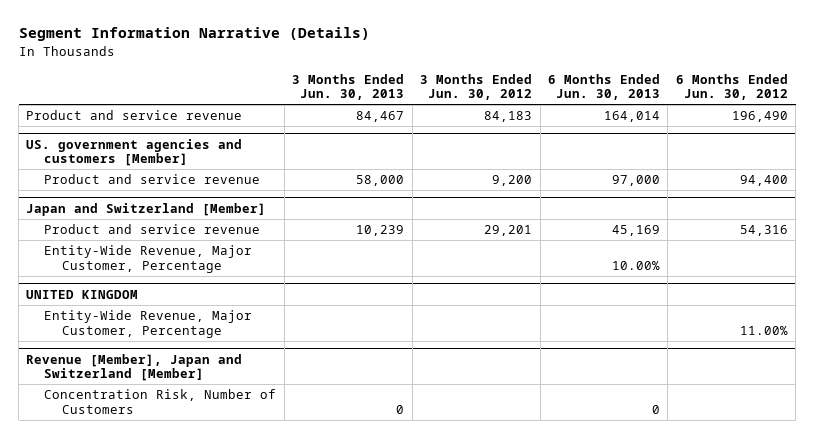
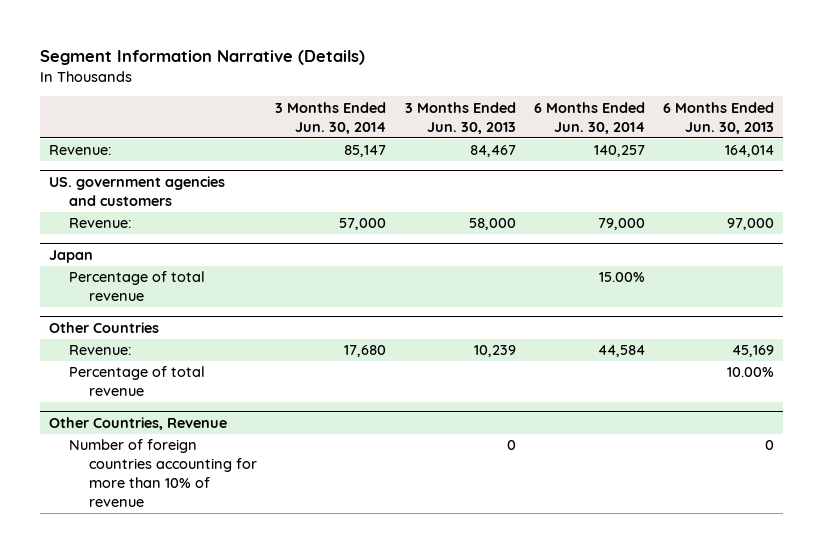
- | 3 Months Ended Jun. 30, 2013 | 3 Months Ended Jun. 30, 2012 | 6 Months Ended Jun. 30, 2013 | 6 Months Ended Jun. 30, 2012
+ | 3 Months Ended Jun. 30, 2014 | 3 Months Ended Jun. 30, 2013 | 6 Months Ended Jun. 30, 2014 | 6 Months Ended Jun. 30, 2013
- Product and service revenue | 84,467 | 84,183 | 164,014 | 196,490
- US. government agencies and customers [Member]
- Product and service revenue | 58,000 | 9,200 | 97,000 | 94,400
- Japan and Switzerland [Member]
- Product and service revenue | 10,239 | 29,201 | 45,169 | 54,316
- Entity-Wide Revenue, Major Customer, Percentage | | | 10.00% |
- UNITED KINGDOM
- Entity-Wide Revenue, Major Customer, Percentage | | | | 11.00%
- Revenue [Member], Japan and Switzerland [Member]
- Concentration Risk, Number of Customers | 0 | | 0 |
+ Revenue: | 85,147 | 84,467 | 140,257 | 164,014
+ US. government agencies and customers
+ Revenue: | 57,000 | 58,000 | 79,000 | 97,000
+ Japan
+ Percentage of total revenue | | | 15.00% |
+ Other Countries
+ Revenue: | 17,680 | 10,239 | 44,584 | 45,169
+ Percentage of total revenue | | | | 10.00%
+ Other Countries, Revenue
+ Number of foreign countries accounting for more than 10% of revenue | | 0 | | 0

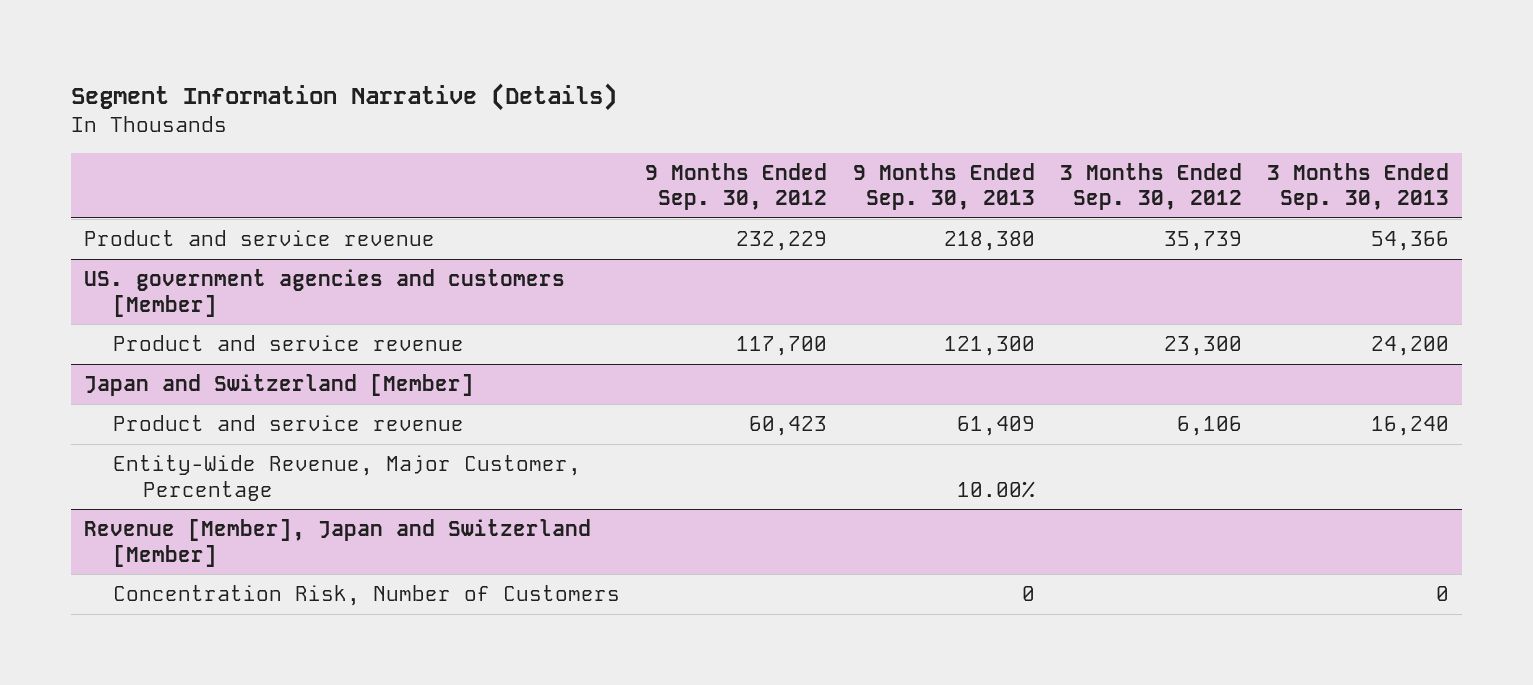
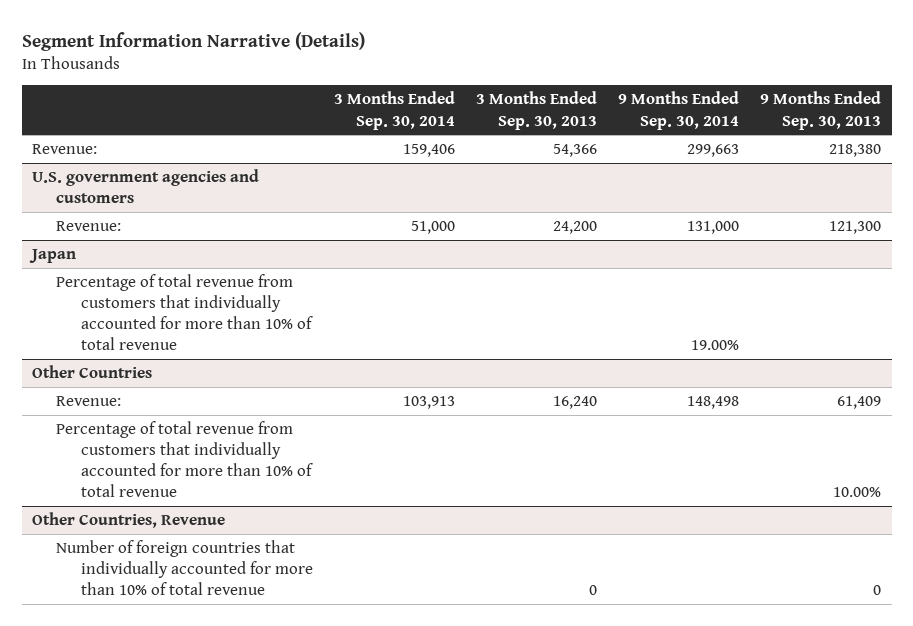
- | 9 Months Ended Sep. 30, 2012 | 9 Months Ended Sep. 30, 2013 | 3 Months Ended Sep. 30, 2012 | 3 Months Ended Sep. 30, 2013
+ | 3 Months Ended Sep. 30, 2014 | 3 Months Ended Sep. 30, 2013 | 9 Months Ended Sep. 30, 2014 | 9 Months Ended Sep. 30, 2013
- Product and service revenue | 232,229 | 218,380 | 35,739 | 54,366
- US. government agencies and customers [Member]
- Product and service revenue | 117,700 | 121,300 | 23,300 | 24,200
- Japan and Switzerland [Member]
- Product and service revenue | 60,423 | 61,409 | 6,106 | 16,240
- Entity-Wide Revenue, Major Customer, Percentage | | 10.00% | |
- Revenue [Member], Japan and Switzerland [Member]
- Concentration Risk, Number of Customers | | 0 | | 0
+ Revenue: | 159,406 | 54,366 | 299,663 | 218,380
+ U.S. government agencies and customers
+ Revenue: | 51,000 | 24,200 | 131,000 | 121,300
+ Japan
+ Percentage of total revenue from customers that individually accounted for more than 10% of total revenue | | | 19.00% |
+ Other Countries
+ Revenue: | 103,913 | 16,240 | 148,498 | 61,409
+ Percentage of total revenue from customers that individually accounted for more than 10% of total revenue | | | | 10.00%
+ Other Countries, Revenue
+ Number of foreign countries that individually accounted for more than 10% of total revenue | | 0 | | 0

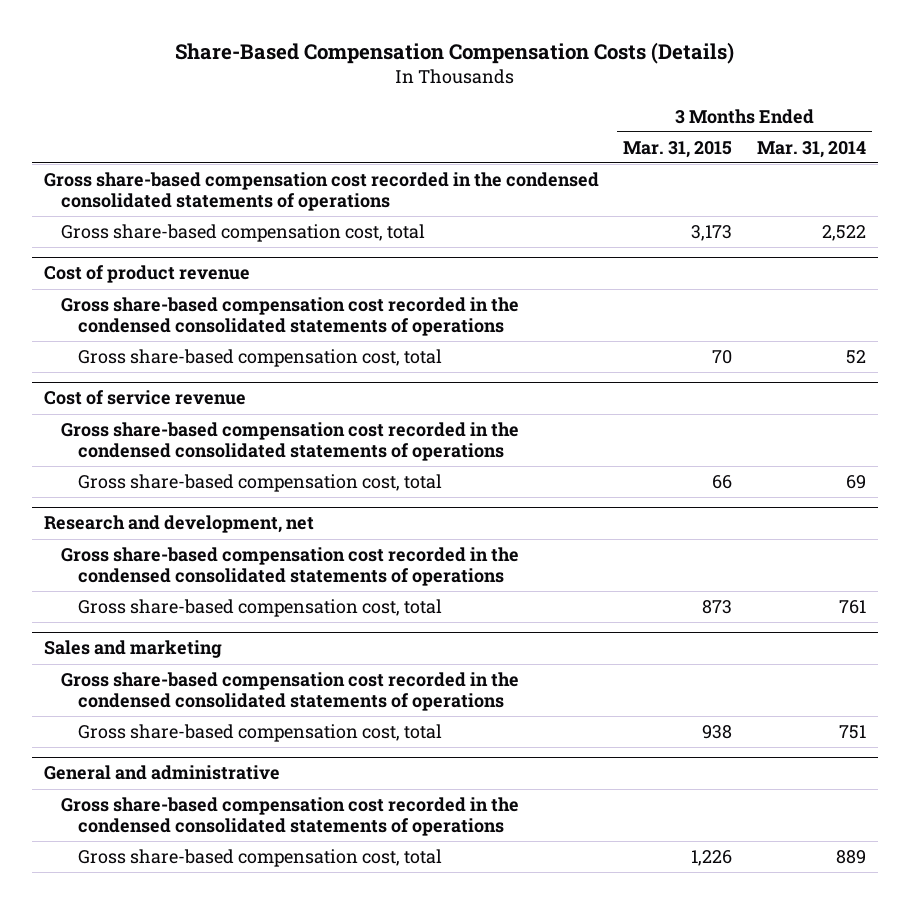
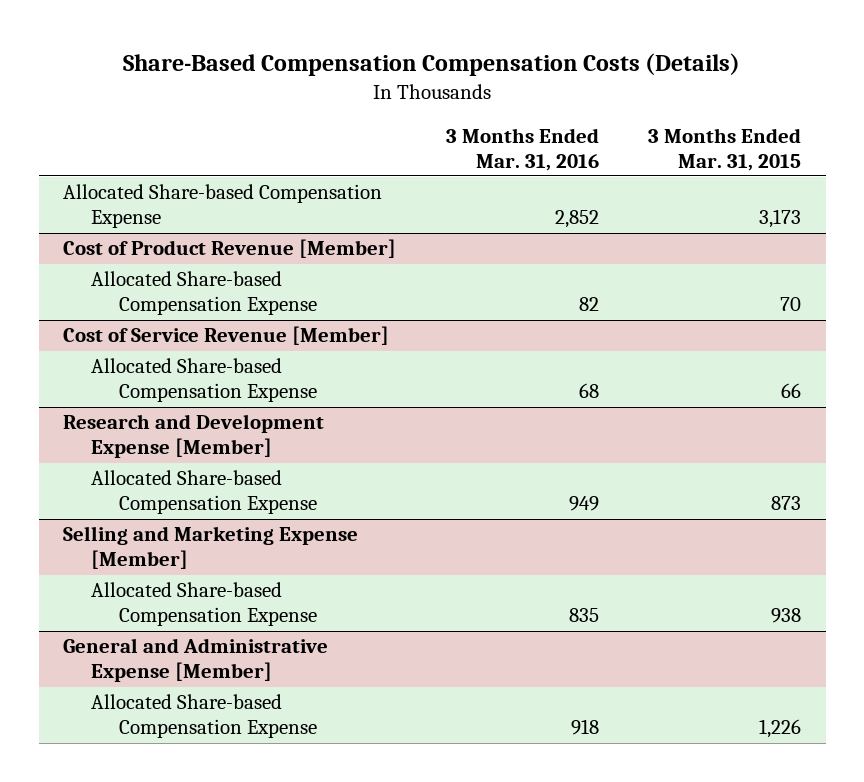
- | 3 Months Ended Mar. 31, 2015 | 3 Months Ended Mar. 31, 2014
+ | 3 Months Ended Mar. 31, 2016 | 3 Months Ended Mar. 31, 2015
- Gross share-based compensation cost recorded in the condensed consolidated statements of operations
- Gross share-based compensation cost, total | 3,173 | 2,522
- Cost of product revenue
- Gross share-based compensation cost recorded in the condensed consolidated statements of operations
- Gross share-based compensation cost, total | 70 | 52
- Cost of service revenue
- Gross share-based compensation cost recorded in the condensed consolidated statements of operations
- Gross share-based compensation cost, total | 66 | 69
- Research and development, net
- Gross share-based compensation cost recorded in the condensed consolidated statements of operations
- Gross share-based compensation cost, total | 873 | 761
- Sales and marketing
- Gross share-based compensation cost recorded in the condensed consolidated statements of operations
- Gross share-based compensation cost, total | 938 | 751
- General and administrative
- Gross share-based compensation cost recorded in the condensed consolidated statements of operations
- Gross share-based compensation cost, total | 1,226 | 889
+ Allocated Share-based Compensation Expense | 2,852 | 3,173
+ Cost of Product Revenue [Member]
+ Allocated Share-based Compensation Expense | 82 | 70
+ Cost of Service Revenue [Member]
+ Allocated Share-based Compensation Expense | 68 | 66
+ Research and Development Expense [Member]
+ Allocated Share-based Compensation Expense | 949 | 873
+ Selling and Marketing Expense [Member]
+ Allocated Share-based Compensation Expense | 835 | 938
+ General and Administrative Expense [Member]
+ Allocated Share-based Compensation Expense | 918 | 1,226

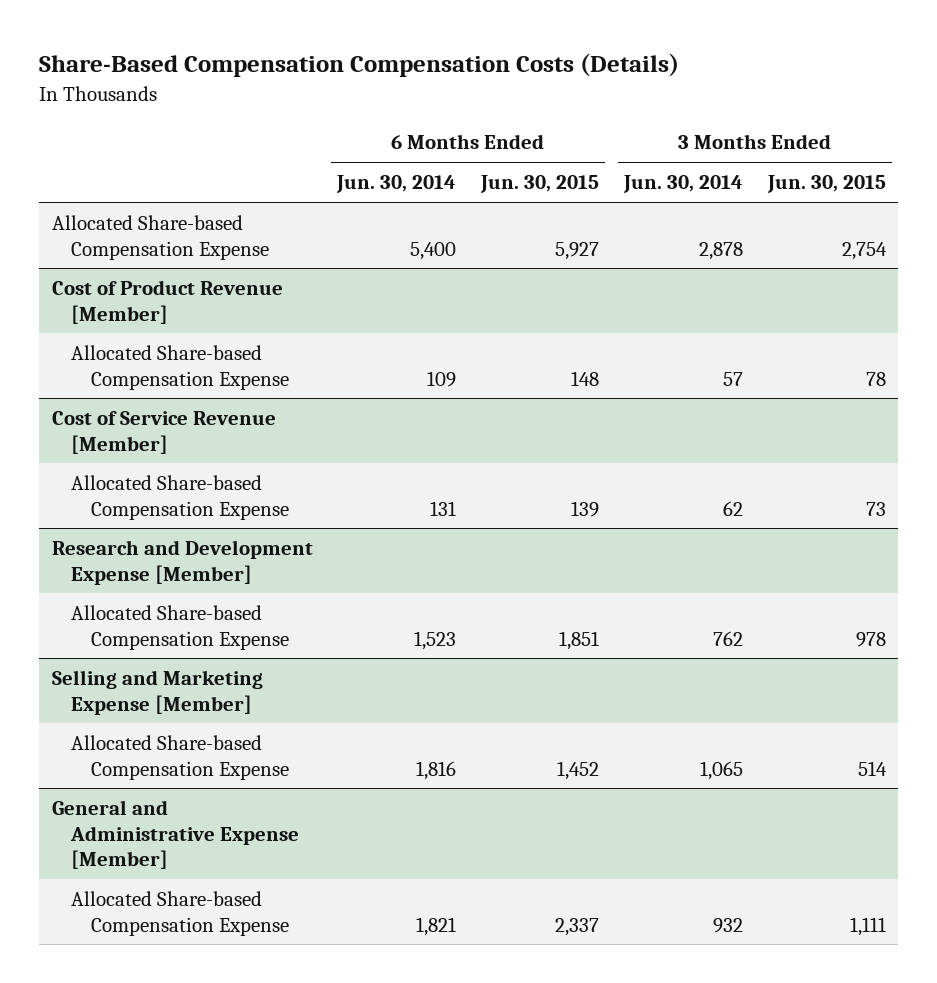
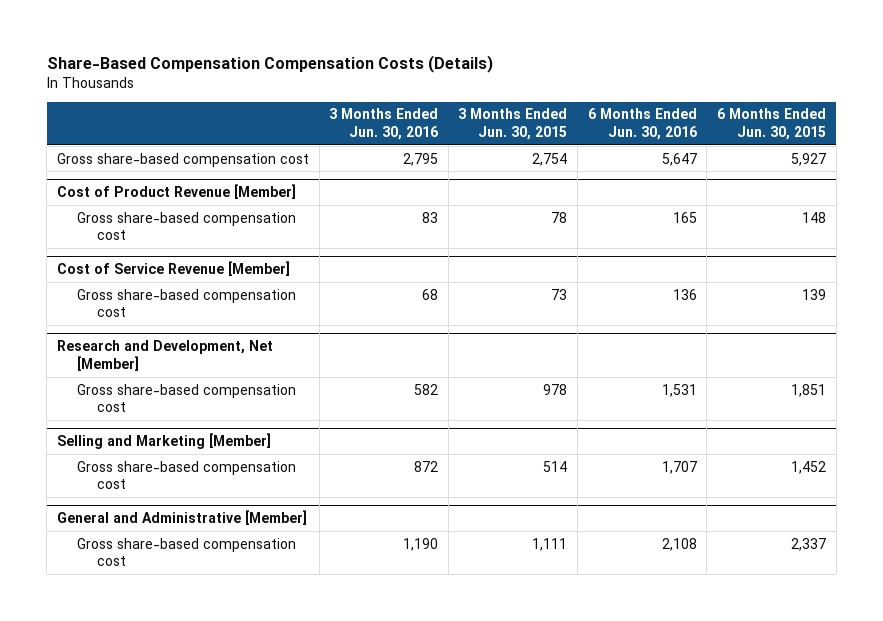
- | 6 Months Ended Jun. 30, 2014 | 6 Months Ended Jun. 30, 2015 | 3 Months Ended Jun. 30, 2014 | 3 Months Ended Jun. 30, 2015
+ | 3 Months Ended Jun. 30, 2016 | 3 Months Ended Jun. 30, 2015 | 6 Months Ended Jun. 30, 2016 | 6 Months Ended Jun. 30, 2015
- Allocated Share-based Compensation Expense | 5,400 | 5,927 | 2,878 | 2,754
+ Gross share-based compensation cost | 2,795 | 2,754 | 5,647 | 5,927
@ Cost of Product Revenue [Member]
- Allocated Share-based Compensation Expense | 109 | 148 | 57 | 78
+ Gross share-based compensation cost | 83 | 78 | 165 | 148
@ Cost of Service Revenue [Member]
- Allocated Share-based Compensation Expense | 131 | 139 | 62 | 73
- Research and Development Expense [Member]
- Allocated Share-based Compensation Expense | 1,523 | 1,851 | 762 | 978
- Selling and Marketing Expense [Member]
- Allocated Share-based Compensation Expense | 1,816 | 1,452 | 1,065 | 514
- General and Administrative Expense [Member]
- Allocated Share-based Compensation Expense | 1,821 | 2,337 | 932 | 1,111
@ Cost of Service Revenue [Member]
+ Gross share-based compensation cost | 68 | 73 | 136 | 139
+ Research and Development, Net [Member]
+ Gross share-based compensation cost | 582 | 978 | 1,531 | 1,851
+ Selling and Marketing [Member]
+ Gross share-based compensation cost | 872 | 514 | 1,707 | 1,452
+ General and Administrative [Member]
+ Gross share-based compensation cost | 1,190 | 1,111 | 2,108 | 2,337

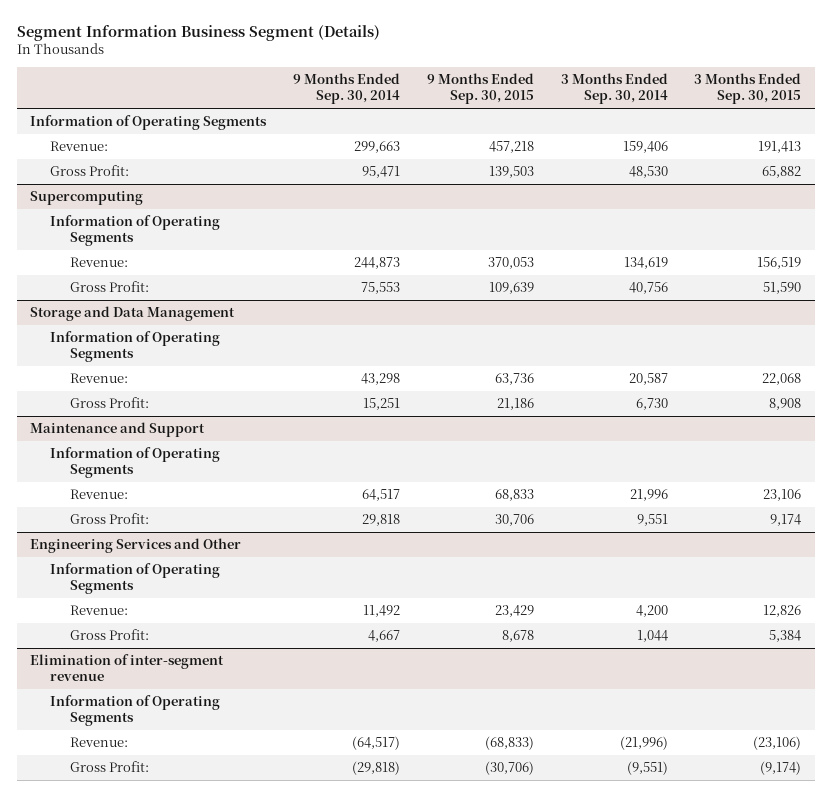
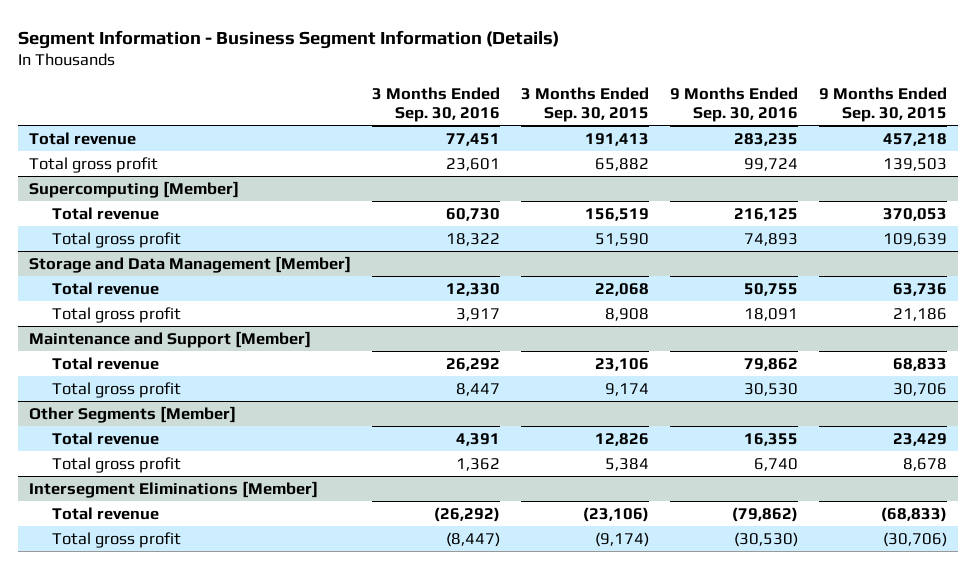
- Segment Information Business Segment (Details)
+ Segment Information - Business Segment Information (Details)
- | 9 Months Ended Sep. 30, 2014 | 9 Months Ended Sep. 30, 2015 | 3 Months Ended Sep. 30, 2014 | 3 Months Ended Sep. 30, 2015
+ | 3 Months Ended Sep. 30, 2016 | 3 Months Ended Sep. 30, 2015 | 9 Months Ended Sep. 30, 2016 | 9 Months Ended Sep. 30, 2015
- Information of Operating Segments
- Revenue: | 299,663 | 457,218 | 159,406 | 191,413
- Gross Profit: | 95,471 | 139,503 | 48,530 | 65,882
- Supercomputing
- Information of Operating Segments
- Revenue: | 244,873 | 370,053 | 134,619 | 156,519
- Gross Profit: | 75,553 | 109,639 | 40,756 | 51,590
- Storage and Data Management
- Information of Operating Segments
- Revenue: | 43,298 | 63,736 | 20,587 | 22,068
- Gross Profit: | 15,251 | 21,186 | 6,730 | 8,908
- Maintenance and Support
- Information of Operating Segments
- Revenue: | 64,517 | 68,833 | 21,996 | 23,106
- Gross Profit: | 29,818 | 30,706 | 9,551 | 9,174
- Engineering Services and Other
- Information of Operating Segments
- Revenue: | 11,492 | 23,429 | 4,200 | 12,826
- Gross Profit: | 4,667 | 8,678 | 1,044 | 5,384
- Elimination of inter-segment revenue
- Information of Operating Segments
- Revenue: | (64,517) | (68,833) | (21,996) | (23,106)
- Gross Profit: | (29,818) | (30,706) | (9,551) | (9,174)
+ Total revenue | 77,451 | 191,413 | 283,235 | 457,218
+ Total gross profit | 23,601 | 65,882 | 99,724 | 139,503
+ Supercomputing [Member]
+ Total revenue | 60,730 | 156,519 | 216,125 | 370,053
+ Total gross profit | 18,322 | 51,590 | 74,893 | 109,639
+ Storage and Data Management [Member]
+ Total revenue | 12,330 | 22,068 | 50,755 | 63,736
+ Total gross profit | 3,917 | 8,908 | 18,091 | 21,186
+ Maintenance and Support [Member]
+ Total revenue | 26,292 | 23,106 | 79,862 | 68,833
+ Total gross profit | 8,447 | 9,174 | 30,530 | 30,706
+ Other Segments [Member]
+ Total revenue | 4,391 | 12,826 | 16,355 | 23,429
+ Total gross profit | 1,362 | 5,384 | 6,740 | 8,678
+ Intersegment Eliminations [Member]
+ Total revenue | (26,292) | (23,106) | (79,862) | (68,833)
+ Total gross profit | (8,447) | (9,174) | (30,530) | (30,706)

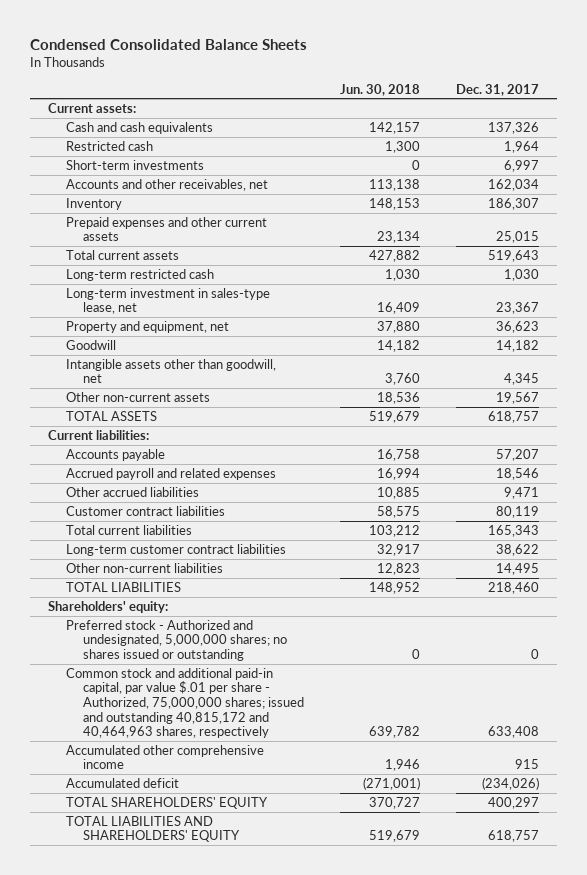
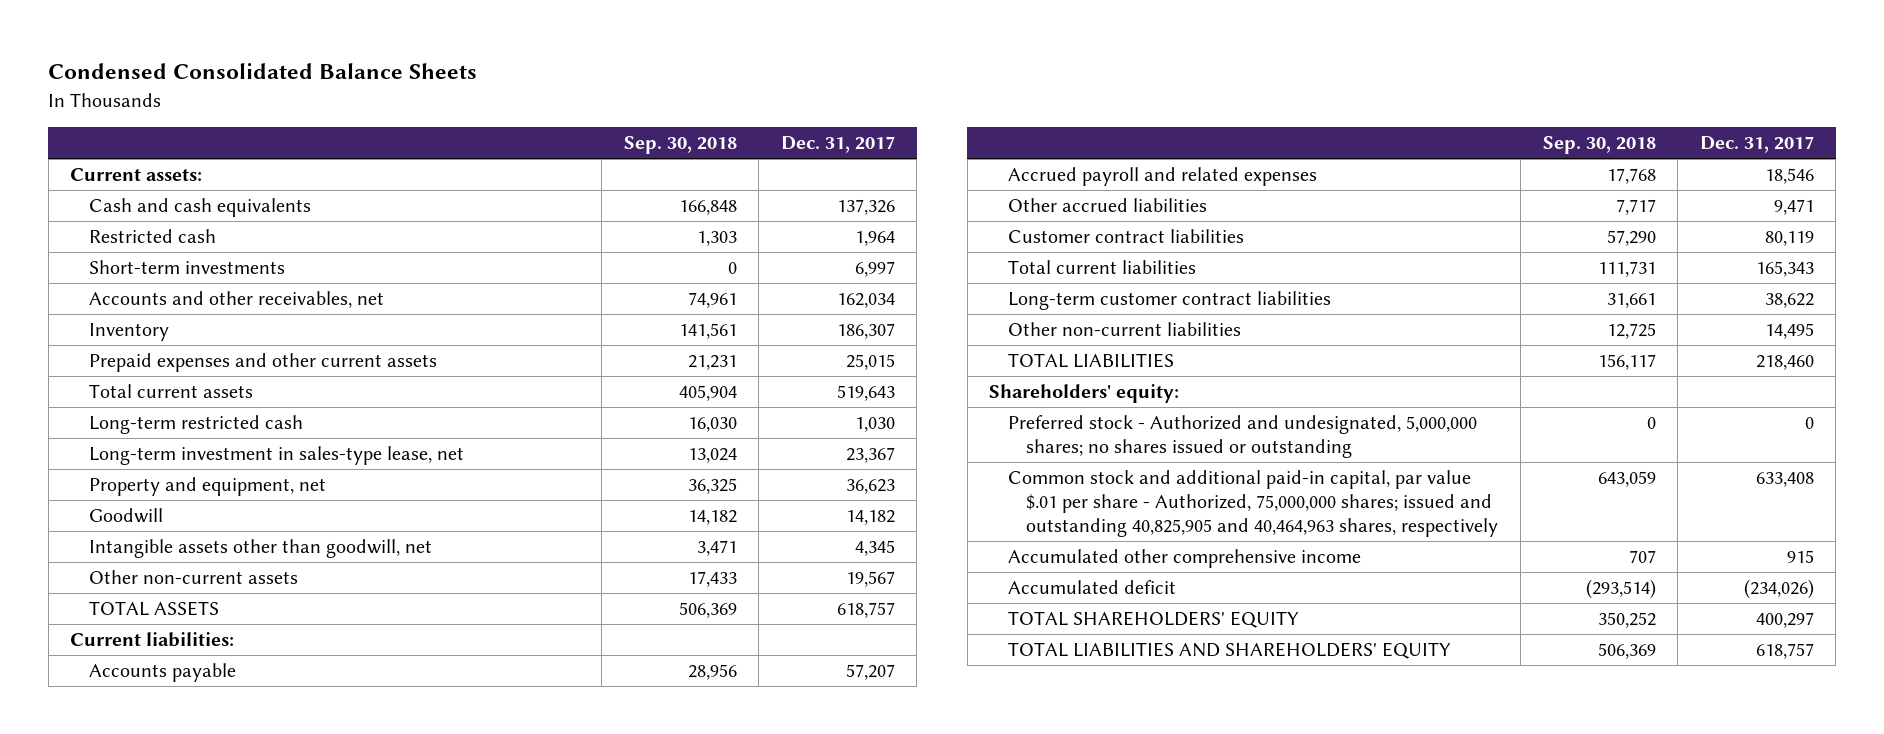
- | Jun. 30, 2018 | Dec. 31, 2017
+ | Sep. 30, 2018 | Dec. 31, 2017
- Common stock and additional paid-in capital, par value $.01 per share - Authorized, 75,000,000 shares; issued and outstanding 40,815,172 and 40,464,963 shares, respectively | 639,782 | 633,408
+ Common stock and additional paid-in capital, par value $.01 per share - Authorized, 75,000,000 shares; issued and outstanding 40,825,905 and 40,464,963 shares, respectively | 643,059 | 633,408

